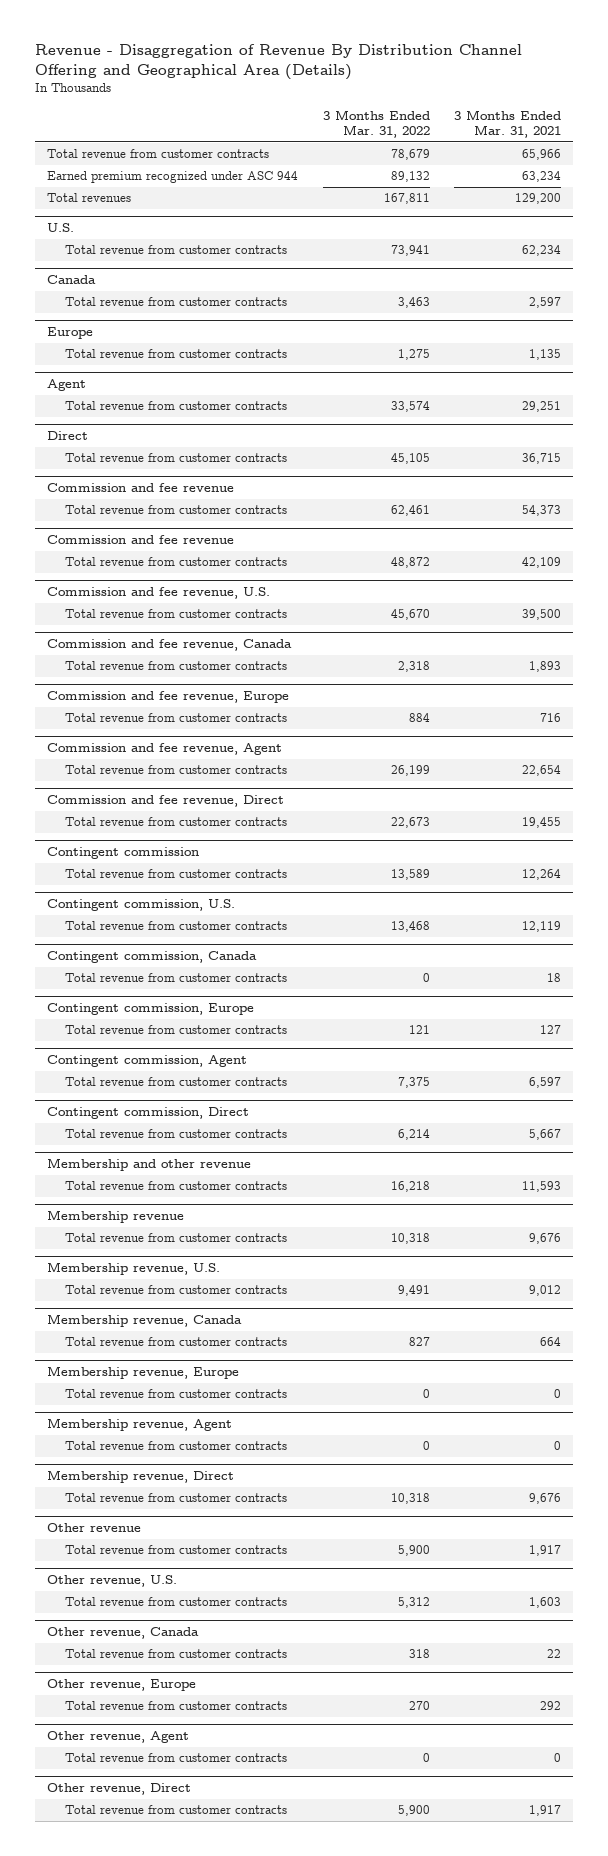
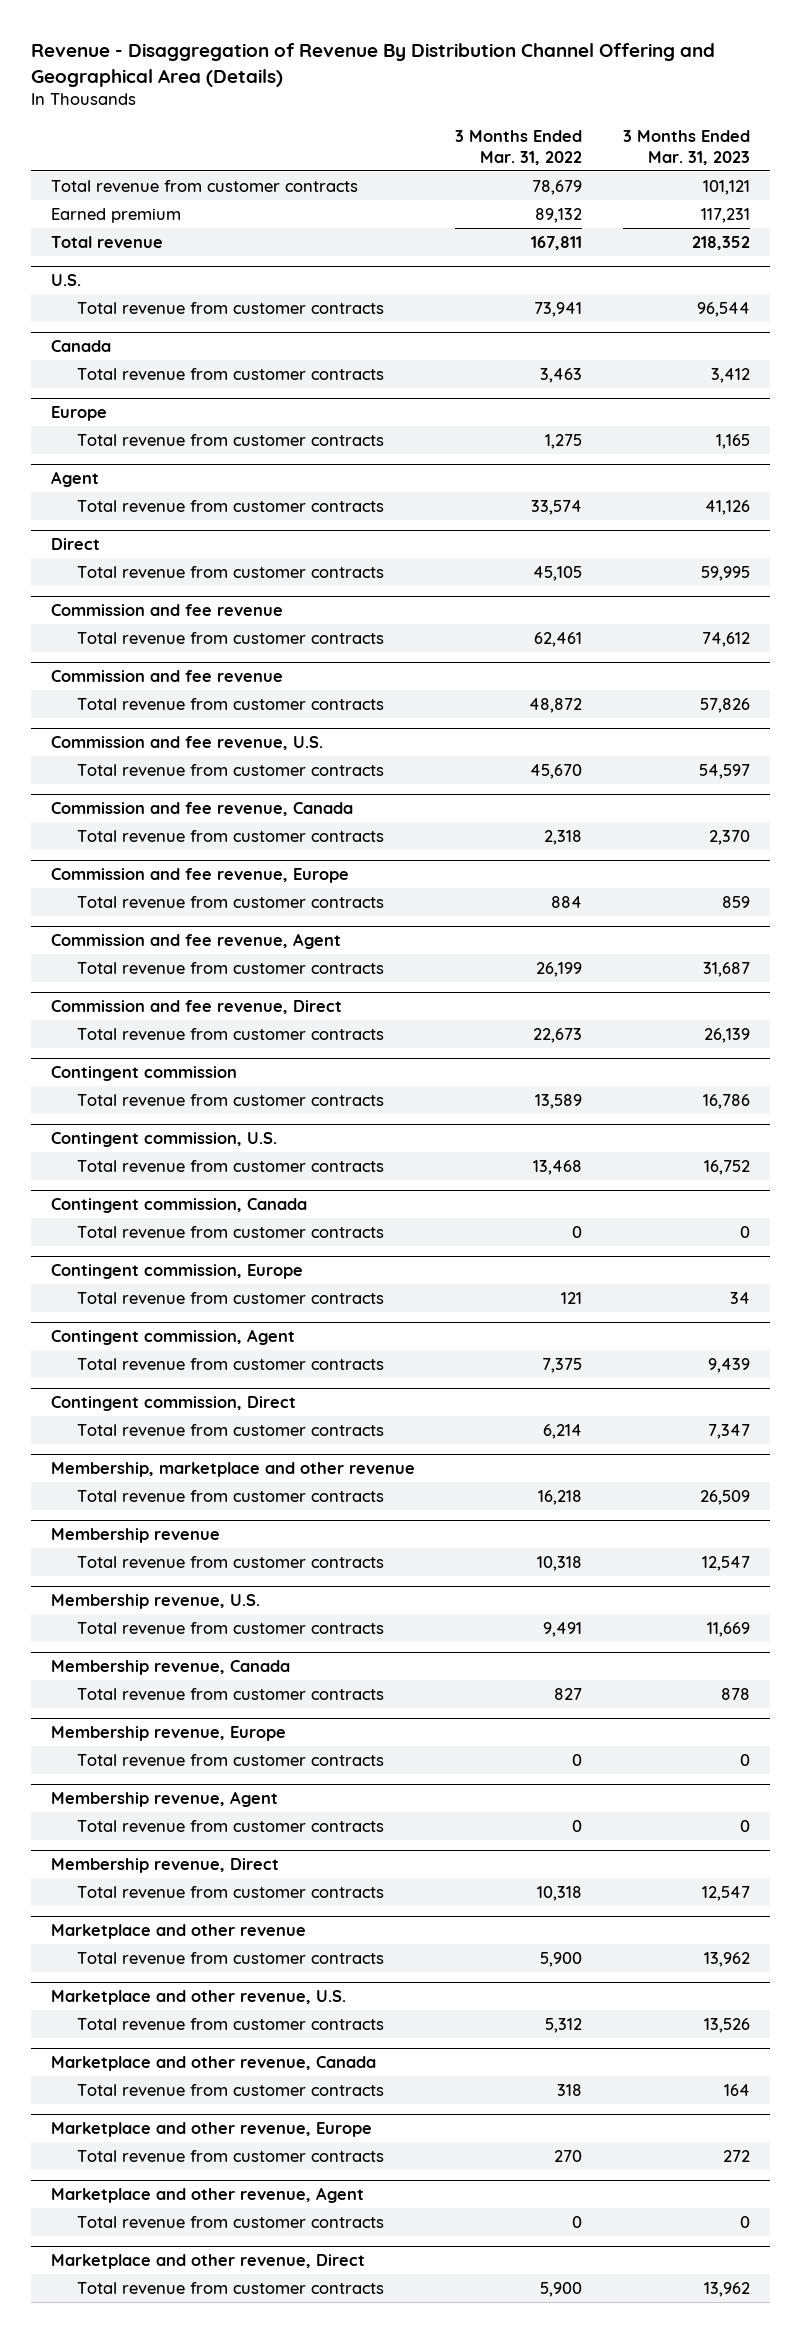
- | 3 Months Ended Mar. 31, 2022 | 3 Months Ended Mar. 31, 2021
+ | 3 Months Ended Mar. 31, 2022 | 3 Months Ended Mar. 31, 2023
- Earned premium recognized under ASC 944 | 89,132 | 63,234
- Total revenues | 167,811 | 129,200
+ Earned premium | 89,132 | 117,231
+ Total revenue | 167,811 | 218,352
- Membership and other revenue
+ Membership, marketplace and other revenue
- Other revenue
+ Marketplace and other revenue
- Other revenue, U.S.
+ Marketplace and other revenue, U.S.
- Other revenue, Canada
+ Marketplace and other revenue, Canada
- Other revenue, Europe
+ Marketplace and other revenue, Europe
- Other revenue, Agent
+ Marketplace and other revenue, Agent
- Other revenue, Direct
+ Marketplace and other revenue, Direct

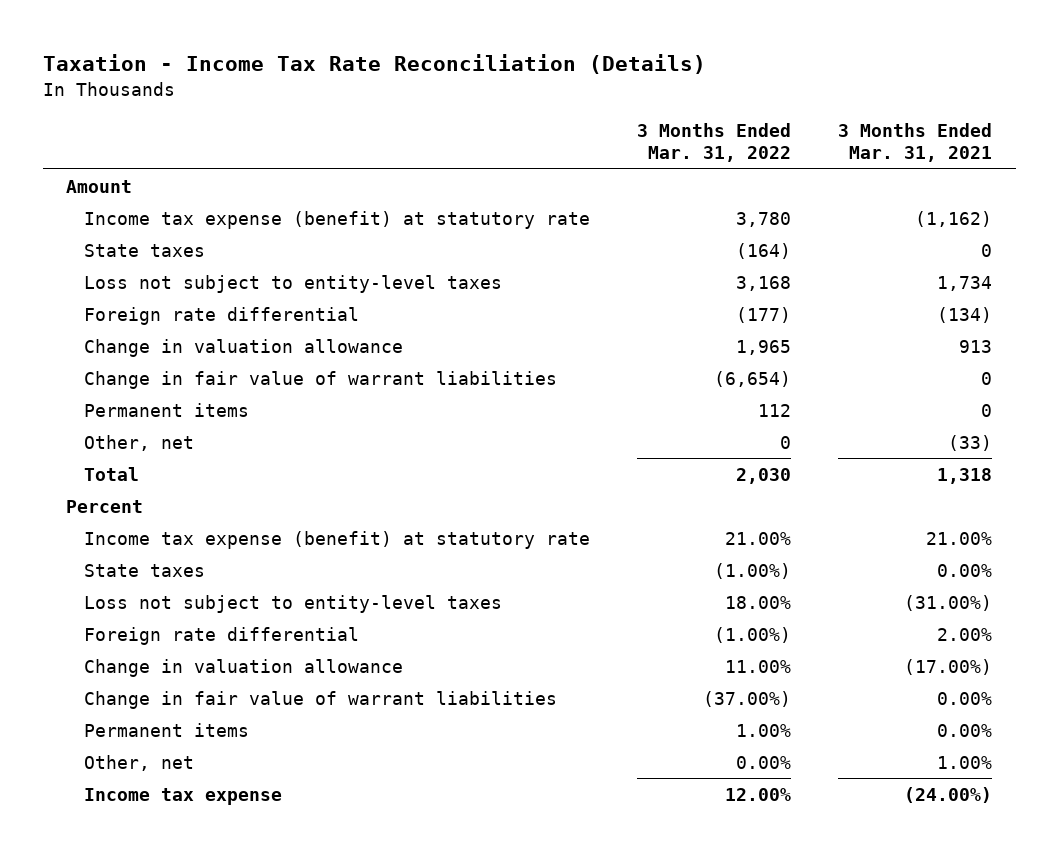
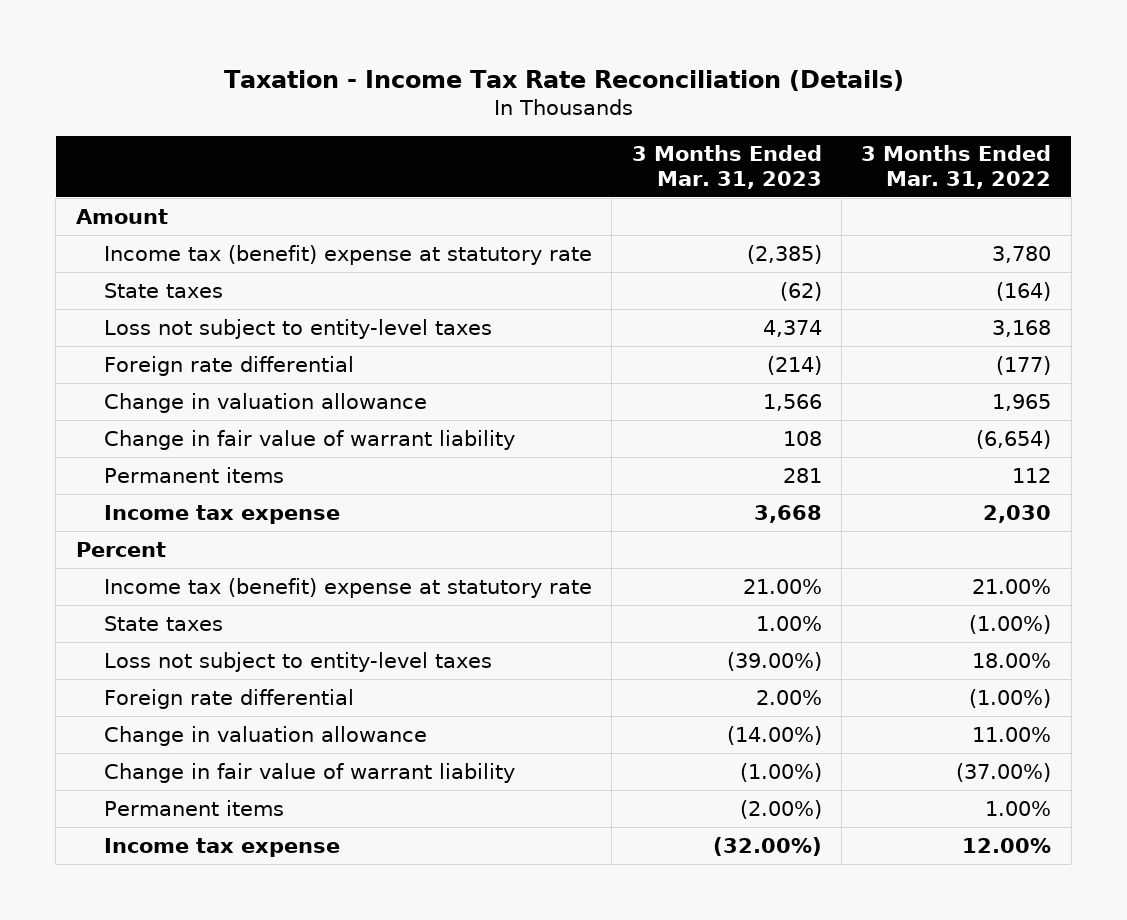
- | 3 Months Ended Mar. 31, 2022 | 3 Months Ended Mar. 31, 2021
+ | 3 Months Ended Mar. 31, 2023 | 3 Months Ended Mar. 31, 2022
- Income tax expense (benefit) at statutory rate | 3,780 | (1,162)
+ Income tax (benefit) expense at statutory rate | (2,385) | 3,780
- Change in fair value of warrant liabilities | (6,654) | 0
+ Change in fair value of warrant liability | 108 | (6,654)
- Other, net | 0 | (33)
- Total | 2,030 | 1,318
+ Income tax expense | 3,668 | 2,030
- Income tax expense (benefit) at statutory rate | 21.00% | 21.00%
+ Income tax (benefit) expense at statutory rate | 21.00% | 21.00%
- Change in fair value of warrant liabilities | (37.00%) | 0.00%
+ Change in fair value of warrant liability | (1.00%) | (37.00%)
- Other, net | 0.00% | 1.00%

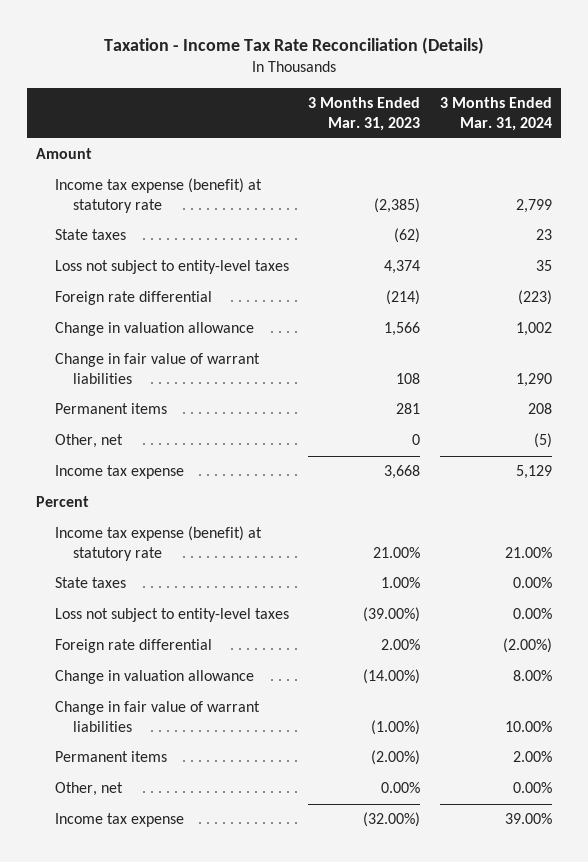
- | 3 Months Ended Mar. 31, 2023 | 3 Months Ended Mar. 31, 2022
+ | 3 Months Ended Mar. 31, 2023 | 3 Months Ended Mar. 31, 2024
- Income tax (benefit) expense at statutory rate | (2,385) | 3,780
+ Income tax expense (benefit) at statutory rate | (2,385) | 2,799
- Change in fair value of warrant liability | 108 | (6,654)
+ Change in fair value of warrant liabilities | 108 | 1,290
+ Other, net | 0 | (5)
- Income tax (benefit) expense at statutory rate | 21.00% | 21.00%
+ Income tax expense (benefit) at statutory rate | 21.00% | 21.00%
- Change in fair value of warrant liability | (1.00%) | (37.00%)
+ Change in fair value of warrant liabilities | (1.00%) | 10.00%
+ Other, net | 0.00% | 0.00%

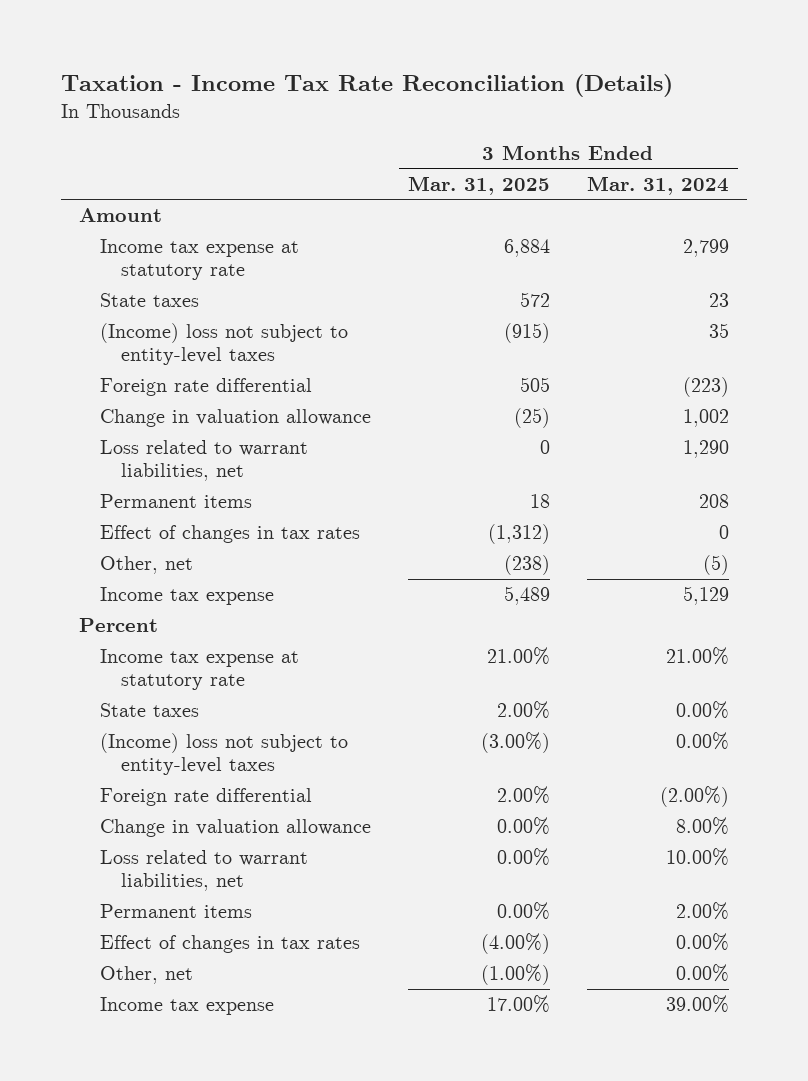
- | 3 Months Ended Mar. 31, 2023 | 3 Months Ended Mar. 31, 2024
+ | 3 Months Ended Mar. 31, 2025 | 3 Months Ended Mar. 31, 2024
- Income tax expense (benefit) at statutory rate | (2,385) | 2,799
+ Income tax expense at statutory rate | 6,884 | 2,799
- Loss not subject to entity-level taxes | 4,374 | 35
+ (Income) loss not subject to entity-level taxes | (915) | 35
- Change in fair value of warrant liabilities | 108 | 1,290
+ Loss related to warrant liabilities, net | 0 | 1,290
+ Effect of changes in tax rates | (1,312) | 0
- Income tax expense (benefit) at statutory rate | 21.00% | 21.00%
+ Income tax expense at statutory rate | 21.00% | 21.00%
- Loss not subject to entity-level taxes | (39.00%) | 0.00%
+ (Income) loss not subject to entity-level taxes | (3.00%) | 0.00%
- Change in fair value of warrant liabilities | (1.00%) | 10.00%
+ Loss related to warrant liabilities, net | 0.00% | 10.00%
+ Effect of changes in tax rates | (4.00%) | 0.00%

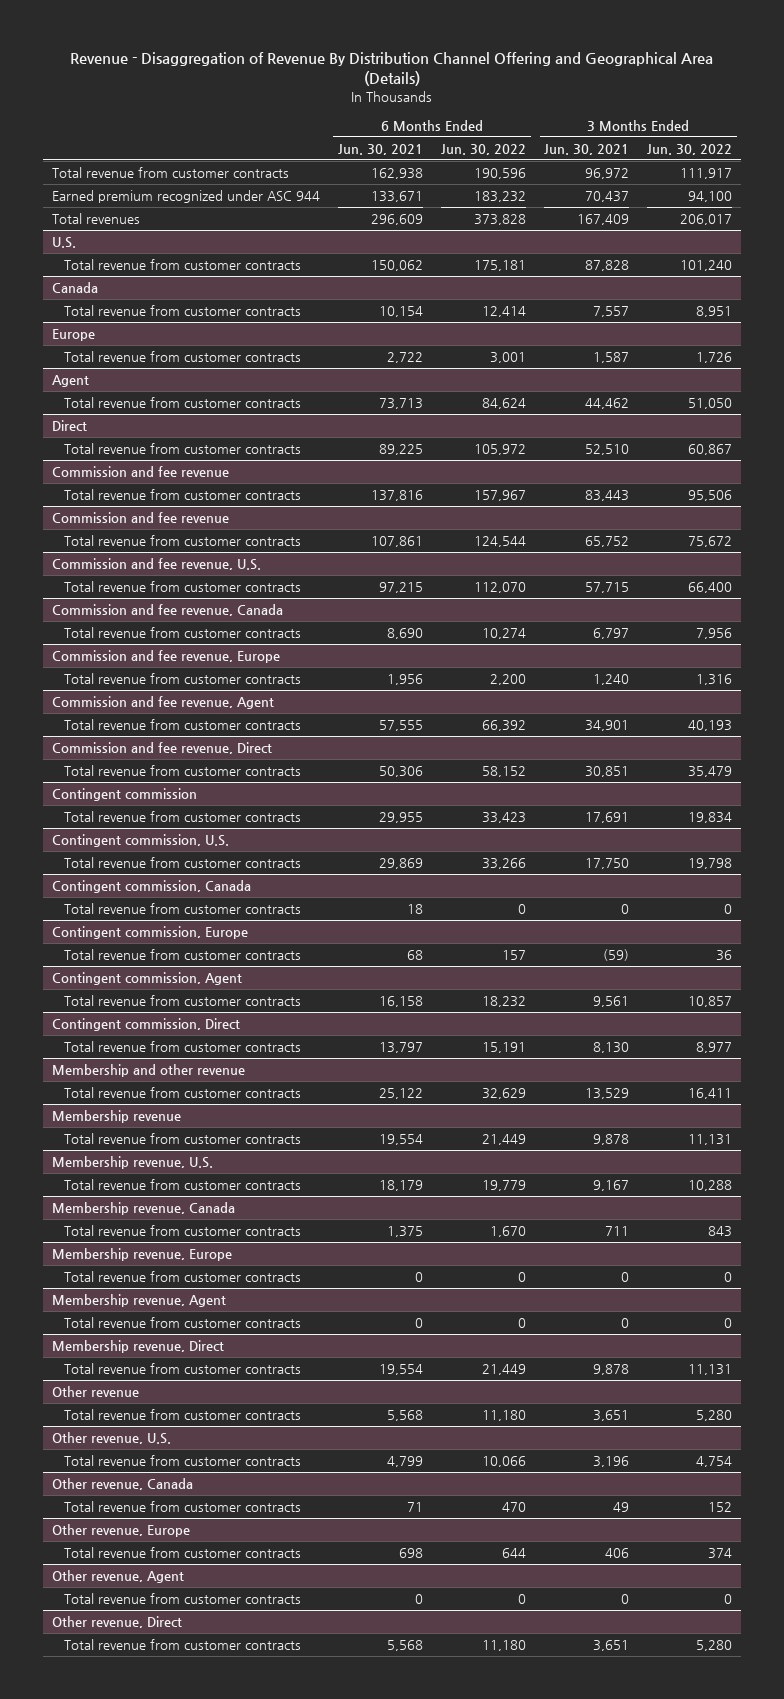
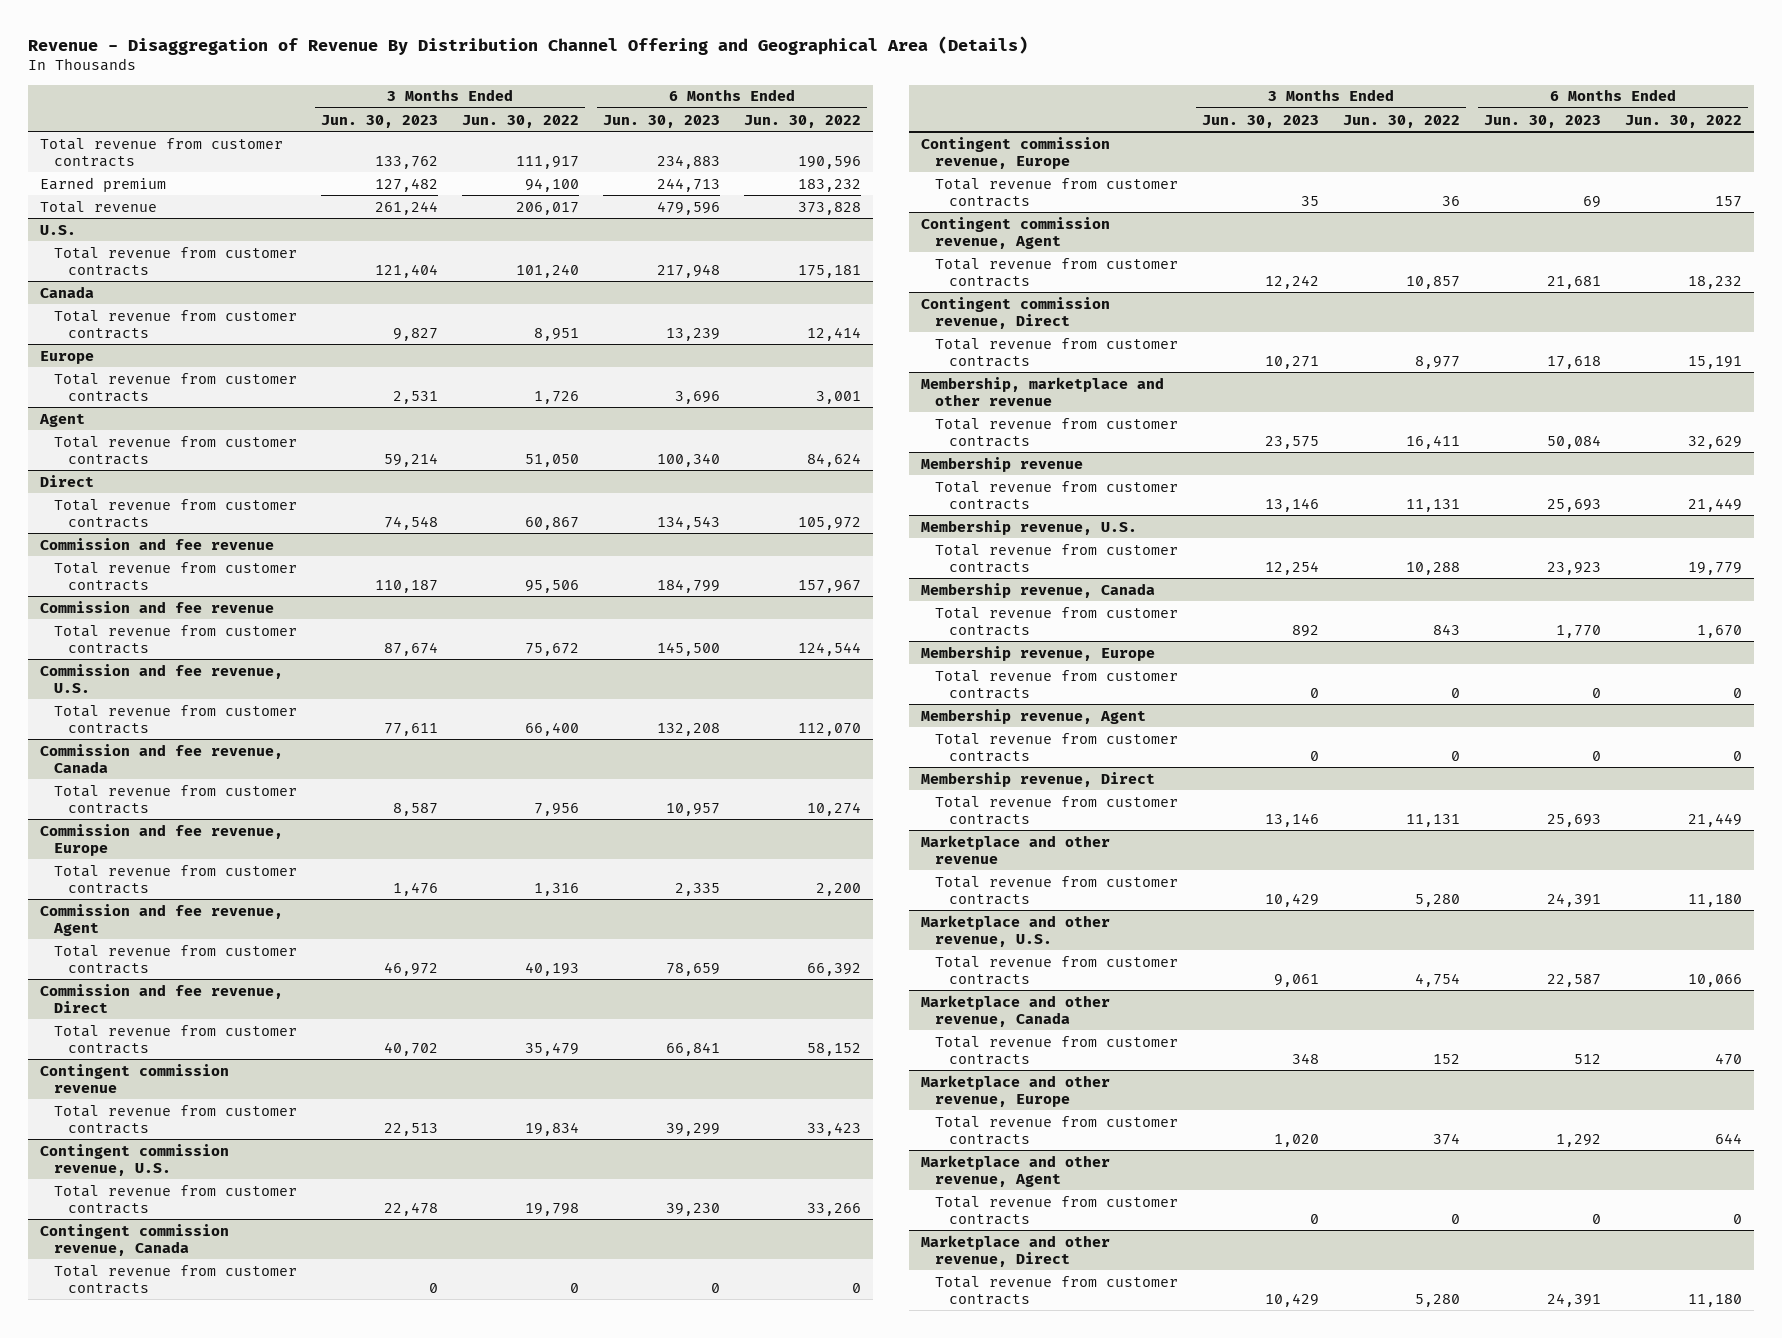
- | 6 Months Ended Jun. 30, 2021 | 6 Months Ended Jun. 30, 2022 | 3 Months Ended Jun. 30, 2021 | 3 Months Ended Jun. 30, 2022
+ | 3 Months Ended Jun. 30, 2023 | 3 Months Ended Jun. 30, 2022 | 6 Months Ended Jun. 30, 2023 | 6 Months Ended Jun. 30, 2022
- Earned premium recognized under ASC 944 | 133,671 | 183,232 | 70,437 | 94,100
- Total revenues | 296,609 | 373,828 | 167,409 | 206,017
+ Earned premium | 127,482 | 94,100 | 244,713 | 183,232
+ Total revenue | 261,244 | 206,017 | 479,596 | 373,828
- Contingent commission
+ Contingent commission revenue
- Contingent commission, U.S.
+ Contingent commission revenue, U.S.
- Contingent commission, Canada
+ Contingent commission revenue, Canada
- Contingent commission, Europe
+ Contingent commission revenue, Europe
- Contingent commission, Agent
+ Contingent commission revenue, Agent
- Contingent commission, Direct
+ Contingent commission revenue, Direct
- Membership and other revenue
+ Membership, marketplace and other revenue
- Other revenue
+ Marketplace and other revenue
- Other revenue, U.S.
+ Marketplace and other revenue, U.S.
- Other revenue, Canada
+ Marketplace and other revenue, Canada
- Other revenue, Europe
+ Marketplace and other revenue, Europe
- Other revenue, Agent
+ Marketplace and other revenue, Agent
- Other revenue, Direct
+ Marketplace and other revenue, Direct

